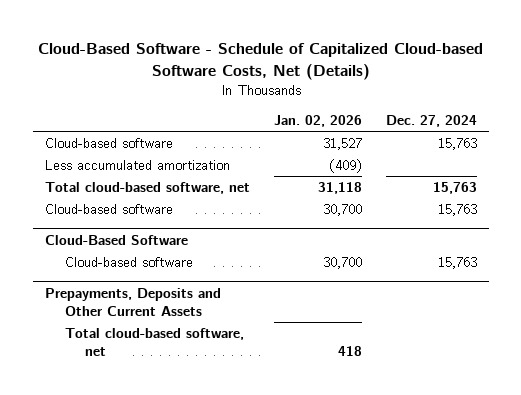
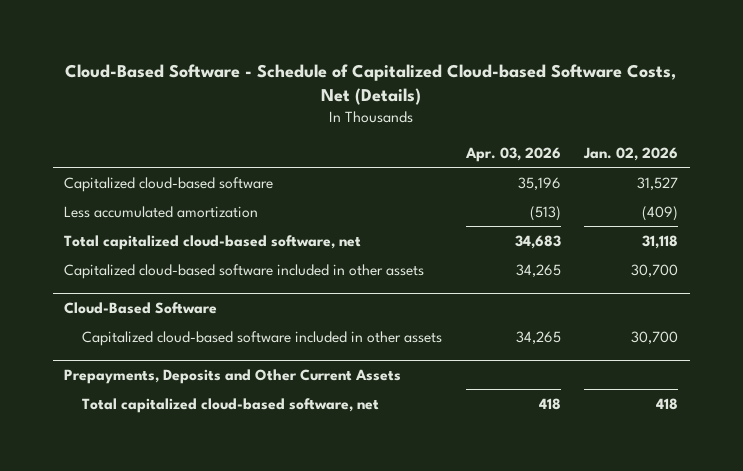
- | Jan. 02, 2026 | Dec. 27, 2024
+ | Apr. 03, 2026 | Jan. 02, 2026
- Cloud-based software | 31,527 | 15,763
+ Capitalized cloud-based software | 35,196 | 31,527
- Total cloud-based software, net | 31,118 | 15,763
- Cloud-based software | 30,700 | 15,763
+ Total capitalized cloud-based software, net | 34,683 | 31,118
+ Capitalized cloud-based software included in other assets | 34,265 | 30,700
@ Cloud-Based Software
- Cloud-based software | 30,700 | 15,763
+ Capitalized cloud-based software included in other assets | 34,265 | 30,700
@ Prepayments, Deposits and Other Current Assets
- Total cloud-based software, net | 418 |
+ Total capitalized cloud-based software, net | 418 | 418

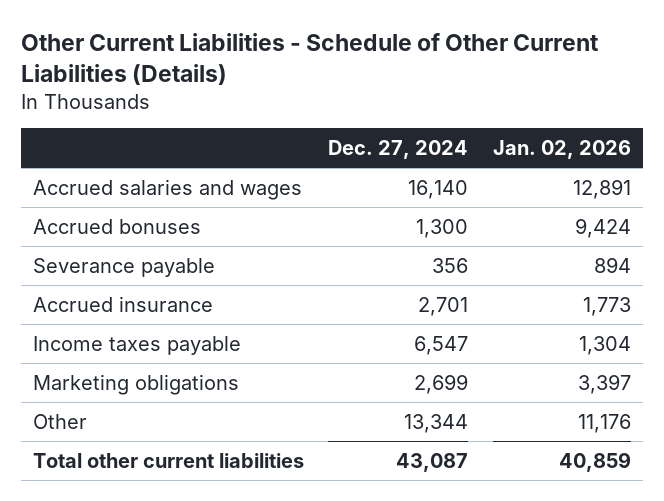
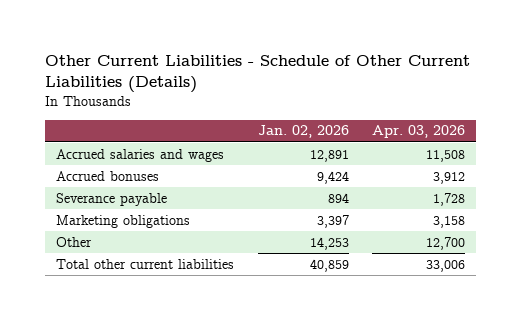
- | Dec. 27, 2024 | Jan. 02, 2026
+ | Jan. 02, 2026 | Apr. 03, 2026
- Accrued insurance | 2,701 | 1,773
- Income taxes payable | 6,547 | 1,304
- Other | 13,344 | 11,176
+ Other | 14,253 | 12,700

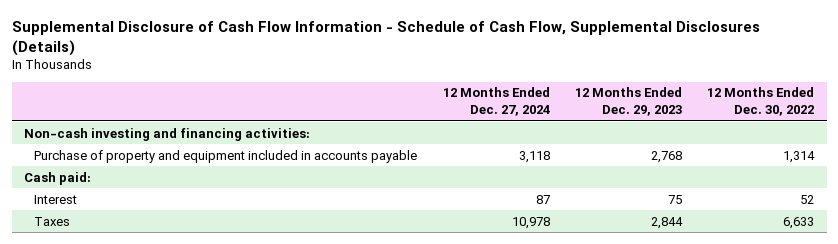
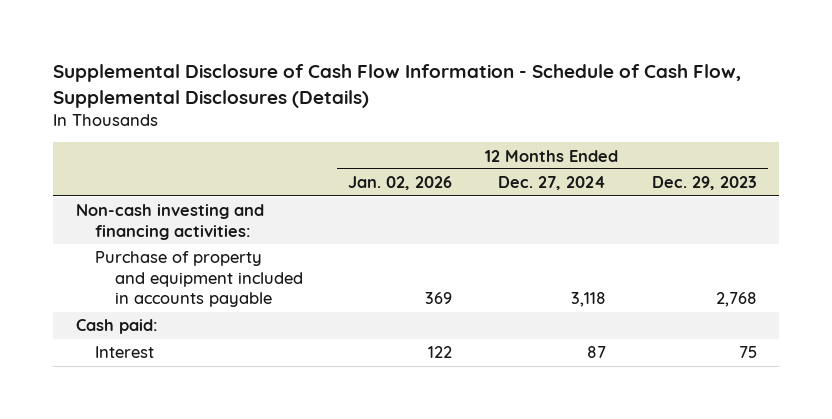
- | 12 Months Ended Dec. 27, 2024 | 12 Months Ended Dec. 29, 2023 | 12 Months Ended Dec. 30, 2022
+ | 12 Months Ended Jan. 02, 2026 | 12 Months Ended Dec. 27, 2024 | 12 Months Ended Dec. 29, 2023
- Taxes | 10,978 | 2,844 | 6,633

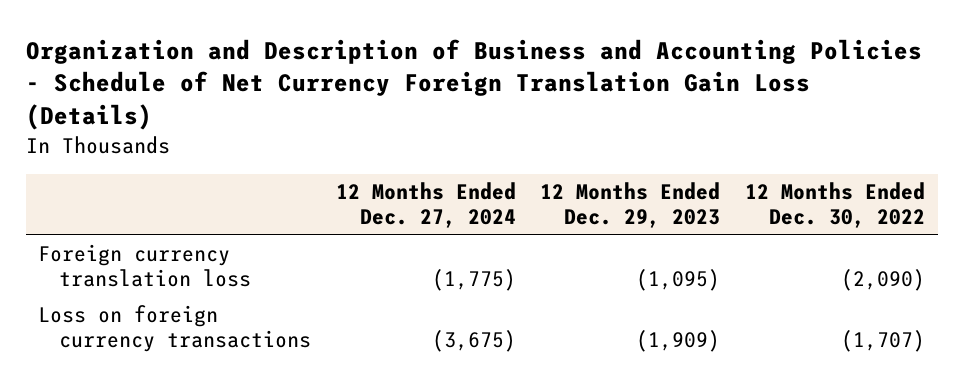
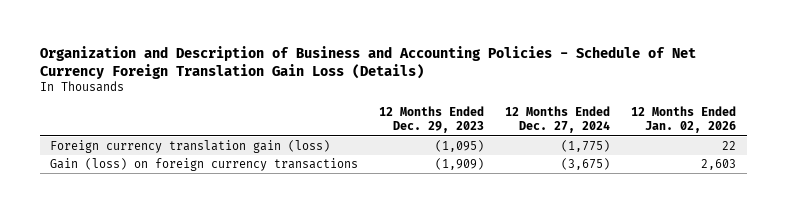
- | 12 Months Ended Dec. 27, 2024 | 12 Months Ended Dec. 29, 2023 | 12 Months Ended Dec. 30, 2022
+ | 12 Months Ended Dec. 29, 2023 | 12 Months Ended Dec. 27, 2024 | 12 Months Ended Jan. 02, 2026
- Foreign currency translation loss | (1,775) | (1,095) | (2,090)
- Loss on foreign currency transactions | (3,675) | (1,909) | (1,707)
+ Foreign currency translation gain (loss) | (1,095) | (1,775) | 22
+ Gain (loss) on foreign currency transactions | (1,909) | (3,675) | 2,603

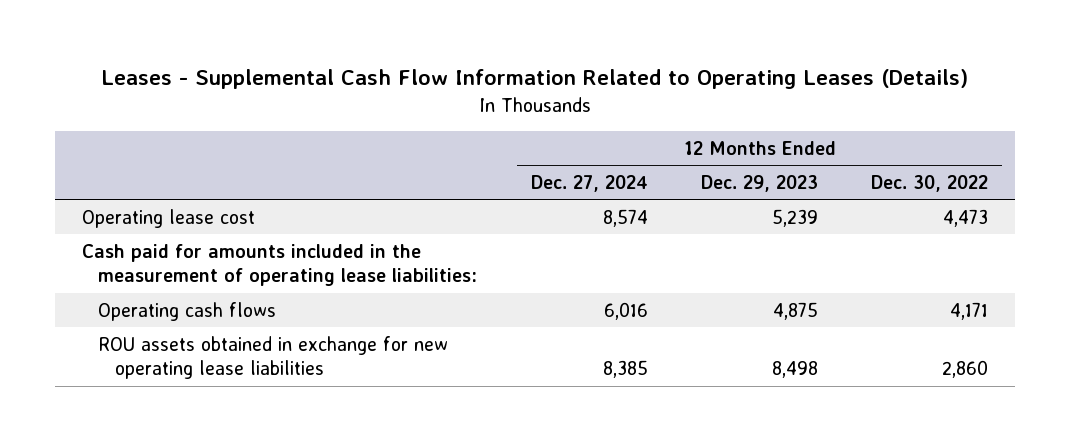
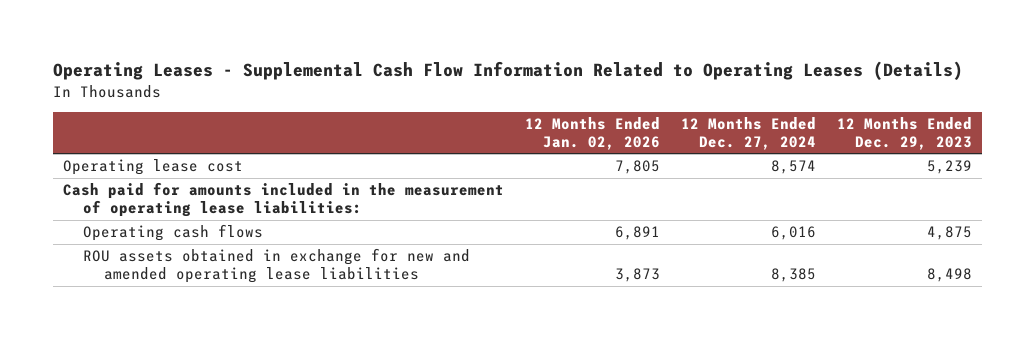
- Leases - Supplemental Cash Flow Information Related to Operating Leases (Details)
+ Operating Leases - Supplemental Cash Flow Information Related to Operating Leases (Details)
- | 12 Months Ended Dec. 27, 2024 | 12 Months Ended Dec. 29, 2023 | 12 Months Ended Dec. 30, 2022
+ | 12 Months Ended Jan. 02, 2026 | 12 Months Ended Dec. 27, 2024 | 12 Months Ended Dec. 29, 2023
- ROU assets obtained in exchange for new operating lease liabilities | 8,385 | 8,498 | 2,860
+ ROU assets obtained in exchange for new and amended operating lease liabilities | 3,873 | 8,385 | 8,498

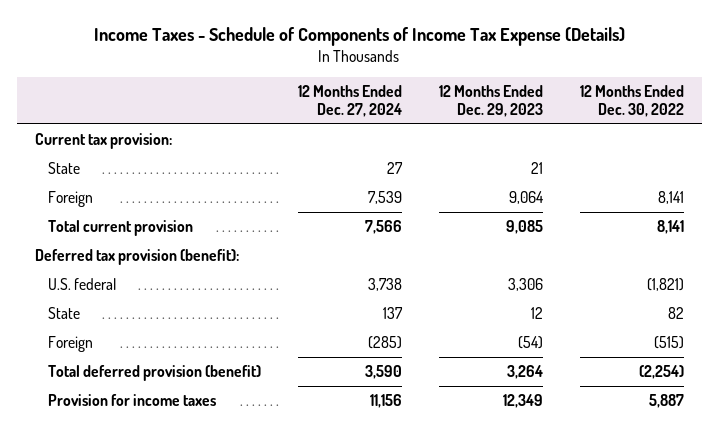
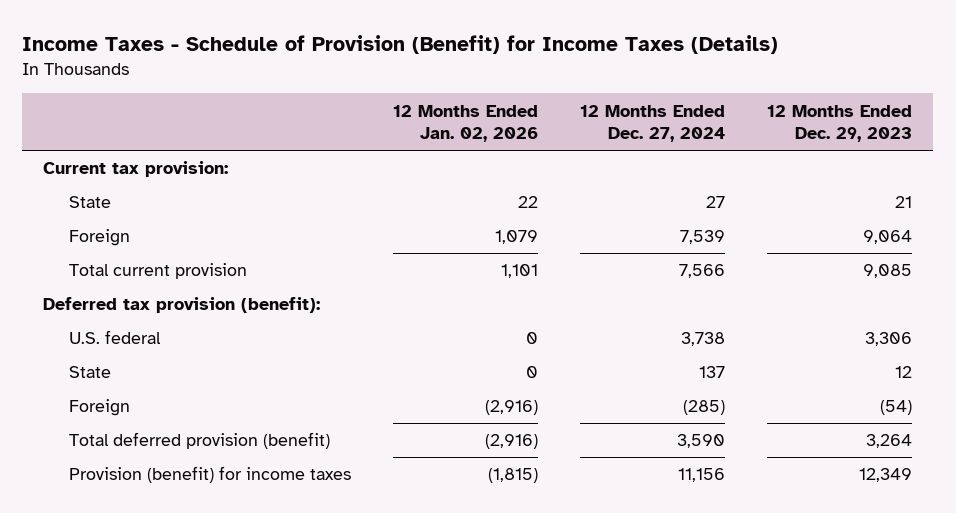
- Income Taxes - Schedule of Components of Income Tax Expense (Details)
+ Income Taxes - Schedule of Provision (Benefit) for Income Taxes (Details)
- | 12 Months Ended Dec. 27, 2024 | 12 Months Ended Dec. 29, 2023 | 12 Months Ended Dec. 30, 2022
+ | 12 Months Ended Jan. 02, 2026 | 12 Months Ended Dec. 27, 2024 | 12 Months Ended Dec. 29, 2023
- Provision for income taxes | 11,156 | 12,349 | 5,887
+ Provision (benefit) for income taxes | (1,815) | 11,156 | 12,349

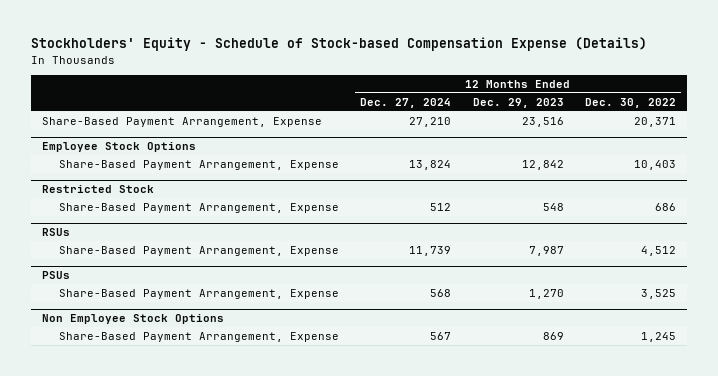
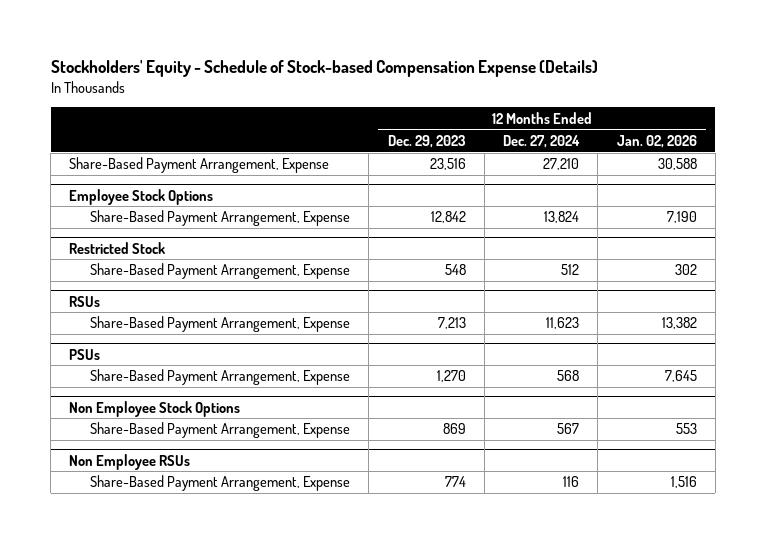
- | 12 Months Ended Dec. 27, 2024 | 12 Months Ended Dec. 29, 2023 | 12 Months Ended Dec. 30, 2022
+ | 12 Months Ended Dec. 29, 2023 | 12 Months Ended Dec. 27, 2024 | 12 Months Ended Jan. 02, 2026
@ RSUs
- Share-Based Payment Arrangement, Expense | 11,739 | 7,987 | 4,512
+ Share-Based Payment Arrangement, Expense | 7,213 | 11,623 | 13,382
+ Non Employee RSUs
+ Share-Based Payment Arrangement, Expense | 774 | 116 | 1,516

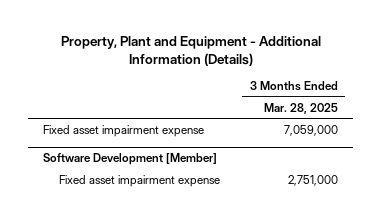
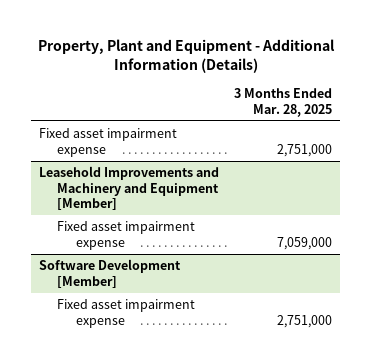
+ Fixed asset impairment expense | 2,751,000
+ Leasehold Improvements and Machinery and Equipment [Member]

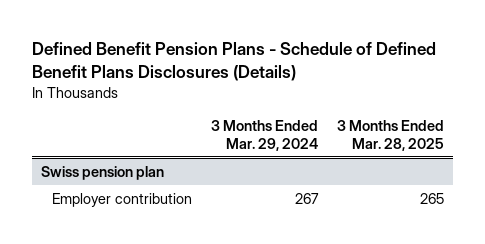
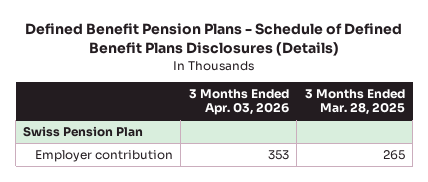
- | 3 Months Ended Mar. 29, 2024 | 3 Months Ended Mar. 28, 2025
+ | 3 Months Ended Apr. 03, 2026 | 3 Months Ended Mar. 28, 2025
- Swiss pension plan
+ Swiss Pension Plan

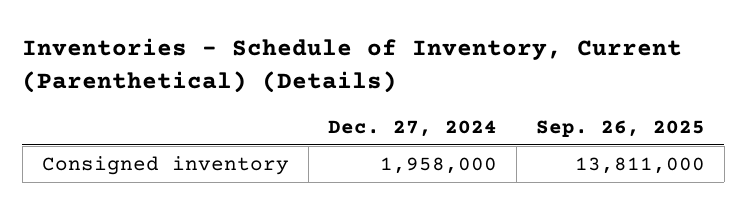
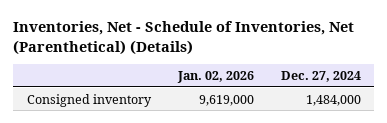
- Inventories - Schedule of Inventory, Current (Parenthetical) (Details)
+ Inventories, Net - Schedule of Inventories, Net (Parenthetical) (Details)
- | Dec. 27, 2024 | Sep. 26, 2025
+ | Jan. 02, 2026 | Dec. 27, 2024
- Consigned inventory | 1,958,000 | 13,811,000
+ Consigned inventory | 9,619,000 | 1,484,000

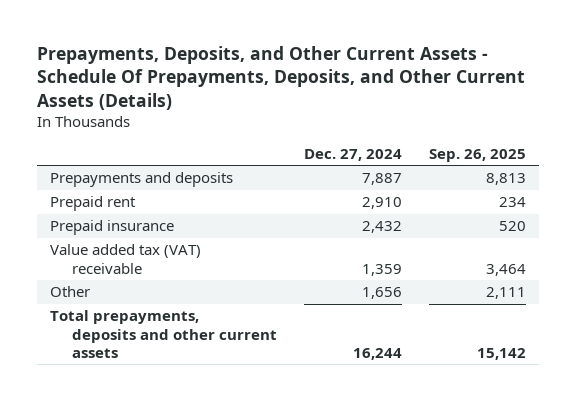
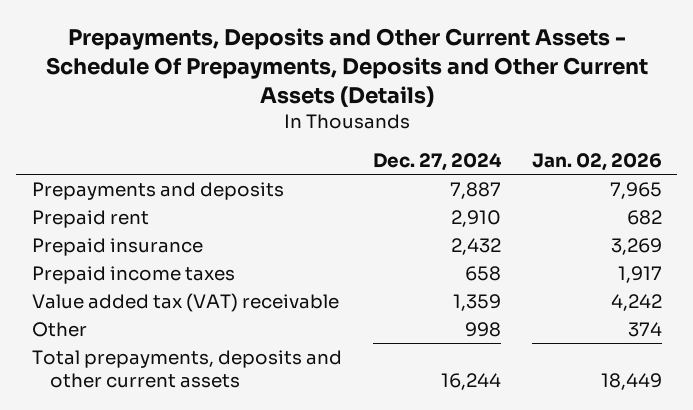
- Prepayments, Deposits, and Other Current Assets - Schedule Of Prepayments, Deposits, and Other Current Assets (Details)
+ Prepayments, Deposits and Other Current Assets - Schedule Of Prepayments, Deposits and Other Current Assets (Details)
- | Dec. 27, 2024 | Sep. 26, 2025
+ | Dec. 27, 2024 | Jan. 02, 2026
+ Prepaid income taxes | 658 | 1,917
- Other | 1,656 | 2,111
+ Other | 998 | 374

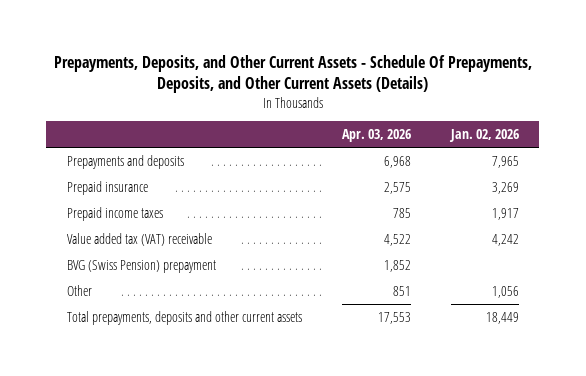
- Prepayments, Deposits and Other Current Assets - Schedule Of Prepayments, Deposits and Other Current Assets (Details)
+ Prepayments, Deposits, and Other Current Assets - Schedule Of Prepayments, Deposits, and Other Current Assets (Details)
- | Dec. 27, 2024 | Jan. 02, 2026
+ | Apr. 03, 2026 | Jan. 02, 2026
- Prepaid rent | 2,910 | 682
- Other | 998 | 374
+ BVG (Swiss Pension) prepayment | 1,852 |
+ Other | 851 | 1,056

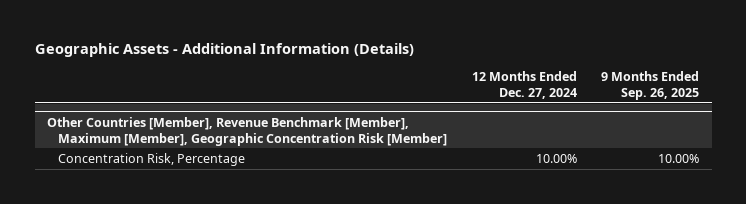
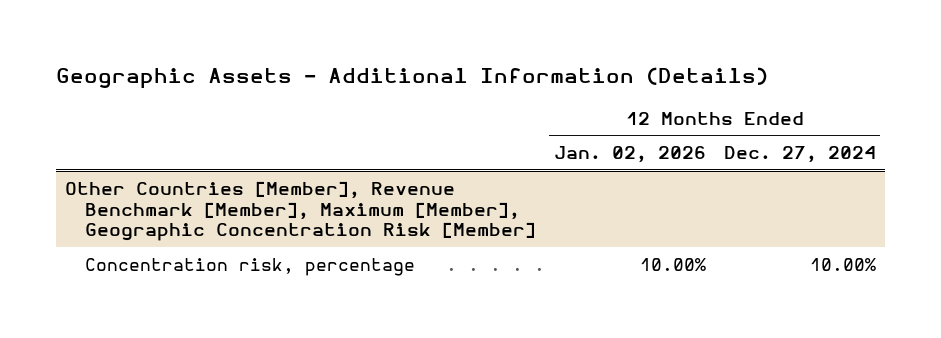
- | 12 Months Ended Dec. 27, 2024 | 9 Months Ended Sep. 26, 2025
+ | 12 Months Ended Jan. 02, 2026 | 12 Months Ended Dec. 27, 2024
@ Other Countries [Member], Revenue Benchmark [Member], Maximum [Member], Geographic Concentration Risk [Member]
- Concentration Risk, Percentage | 10.00% | 10.00%
+ Concentration risk, percentage | 10.00% | 10.00%

